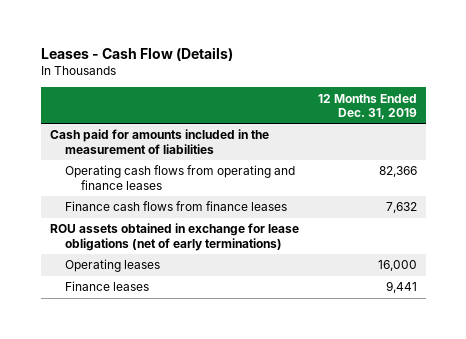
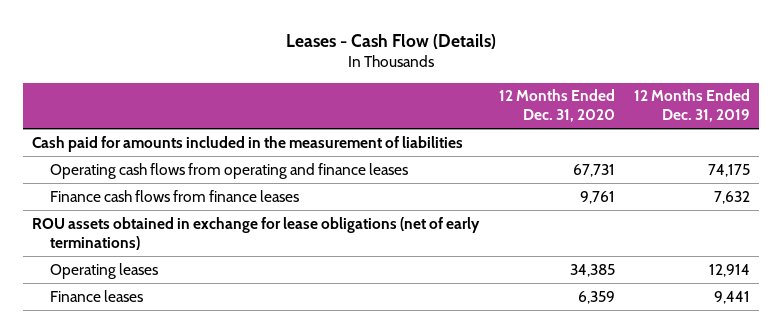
- | 12 Months Ended Dec. 31, 2019
+ | 12 Months Ended Dec. 31, 2020 | 12 Months Ended Dec. 31, 2019
- Operating cash flows from operating and finance leases | 82,366
+ Operating cash flows from operating and finance leases | 67,731 | 74,175
- Operating leases | 16,000
+ Operating leases | 34,385 | 12,914

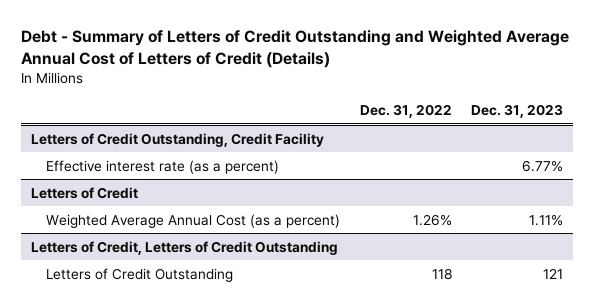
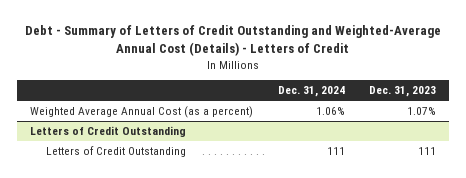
- Debt - Summary of Letters of Credit Outstanding and Weighted Average Annual Cost of Letters of Credit (Details)
+ Debt - Summary of Letters of Credit Outstanding and Weighted-Average Annual Cost (Details) - Letters of Credit
- | Dec. 31, 2022 | Dec. 31, 2023
+ | Dec. 31, 2024 | Dec. 31, 2023
- Letters of Credit Outstanding, Credit Facility
- Effective interest rate (as a percent) | | 6.77%
- Letters of Credit
- Weighted Average Annual Cost (as a percent) | 1.26% | 1.11%
- Letters of Credit, Letters of Credit Outstanding
- Letters of Credit Outstanding | 118 | 121
+ Weighted Average Annual Cost (as a percent) | 1.06% | 1.07%
+ Letters of Credit Outstanding
+ Letters of Credit Outstanding | 111 | 111

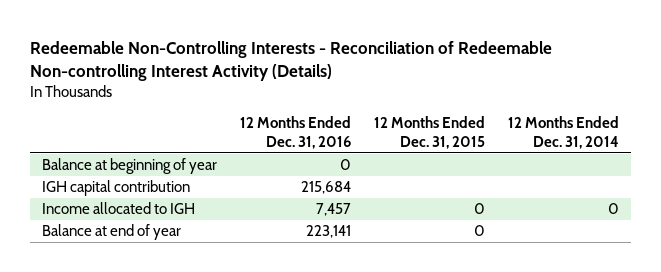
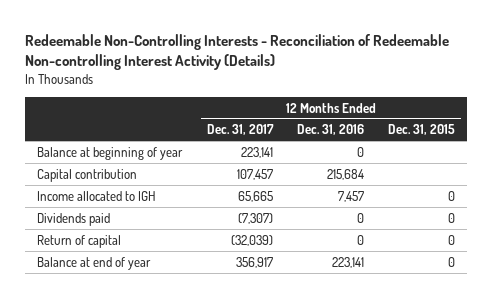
- | 12 Months Ended Dec. 31, 2016 | 12 Months Ended Dec. 31, 2015 | 12 Months Ended Dec. 31, 2014
+ | 12 Months Ended Dec. 31, 2017 | 12 Months Ended Dec. 31, 2016 | 12 Months Ended Dec. 31, 2015
- IGH capital contribution | 215,684 | |
+ Capital contribution | 107,457 | 215,684 |
+ Dividends paid | (7,307) | 0 | 0
+ Return of capital | (32,039) | 0 | 0

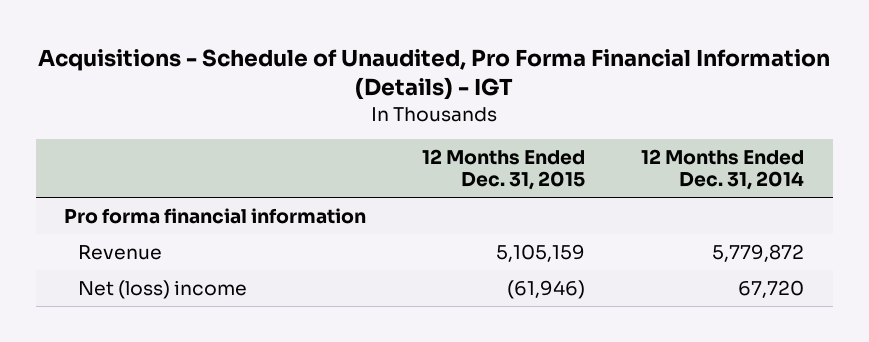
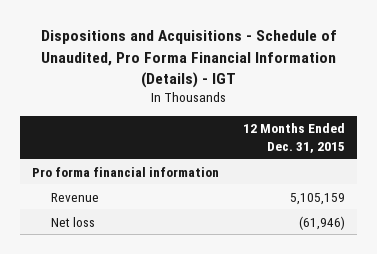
- Acquisitions - Schedule of Unaudited, Pro Forma Financial Information (Details) - IGT
+ Dispositions and Acquisitions - Schedule of Unaudited, Pro Forma Financial Information (Details) - IGT
- | 12 Months Ended Dec. 31, 2015 | 12 Months Ended Dec. 31, 2014
+ | 12 Months Ended Dec. 31, 2015
- Net (loss) income | (61,946) | 67,720
+ Net loss | (61,946)

